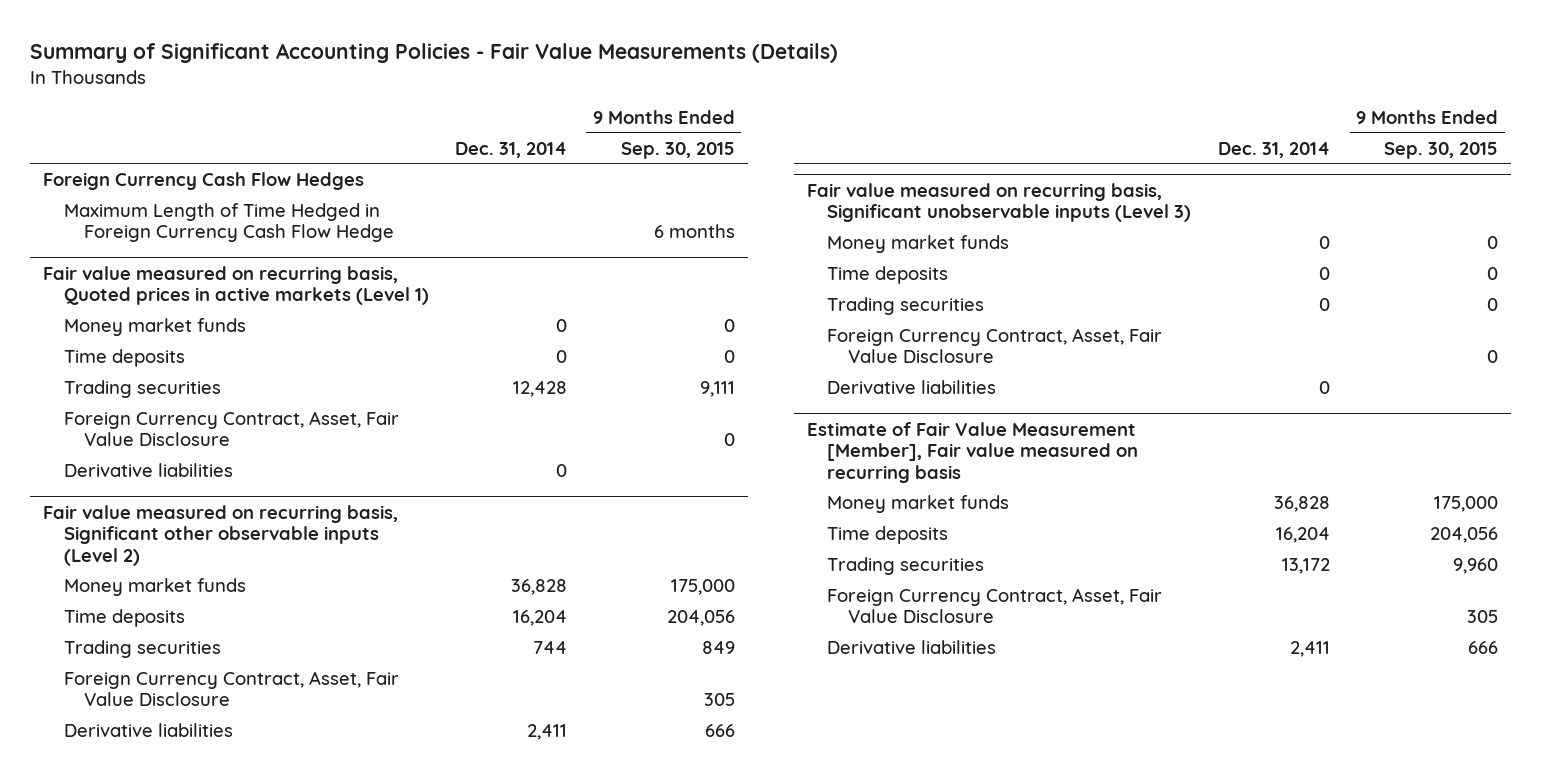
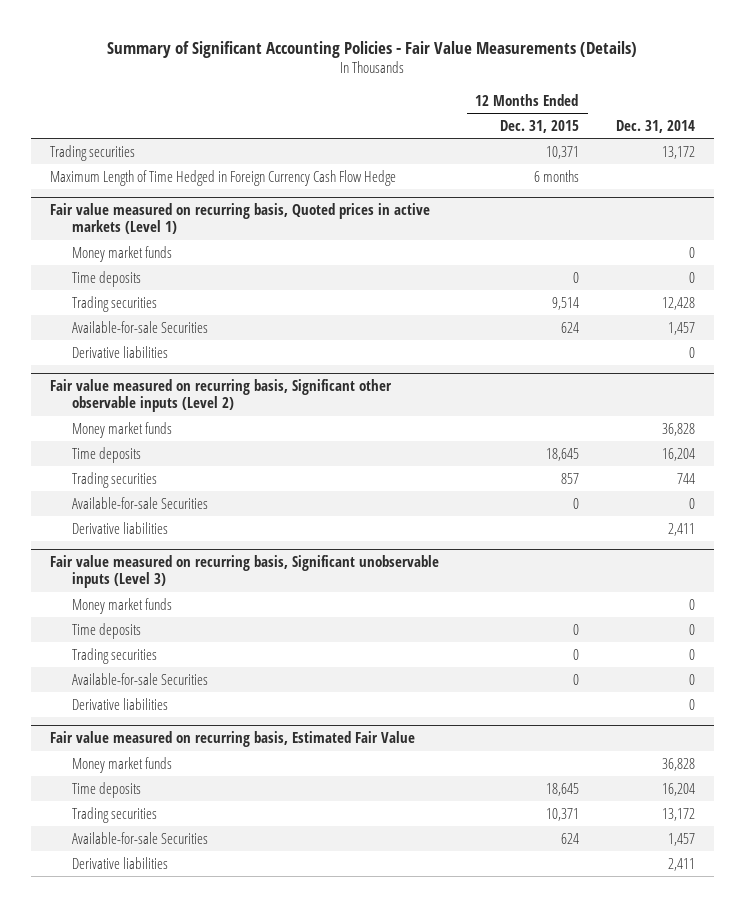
- | Dec. 31, 2014 | 9 Months Ended Sep. 30, 2015
+ | 12 Months Ended Dec. 31, 2015 | Dec. 31, 2014
- Foreign Currency Cash Flow Hedges
+ Trading securities | 10,371 | 13,172
@ Fair value measured on recurring basis, Quoted prices in active markets (Level 1)
- Foreign Currency Contract, Asset, Fair Value Disclosure | | 0
+ Available-for-sale Securities | 624 | 1,457
@ Fair value measured on recurring basis, Significant other observable inputs (Level 2)
- Foreign Currency Contract, Asset, Fair Value Disclosure | | 305
+ Available-for-sale Securities | 0 | 0
@ Fair value measured on recurring basis, Significant unobservable inputs (Level 3)
- Foreign Currency Contract, Asset, Fair Value Disclosure | | 0
+ Available-for-sale Securities | 0 | 0
- Estimate of Fair Value Measurement [Member], Fair value measured on recurring basis
+ Fair value measured on recurring basis, Estimated Fair Value
- Foreign Currency Contract, Asset, Fair Value Disclosure | | 305
+ Available-for-sale Securities | 624 | 1,457

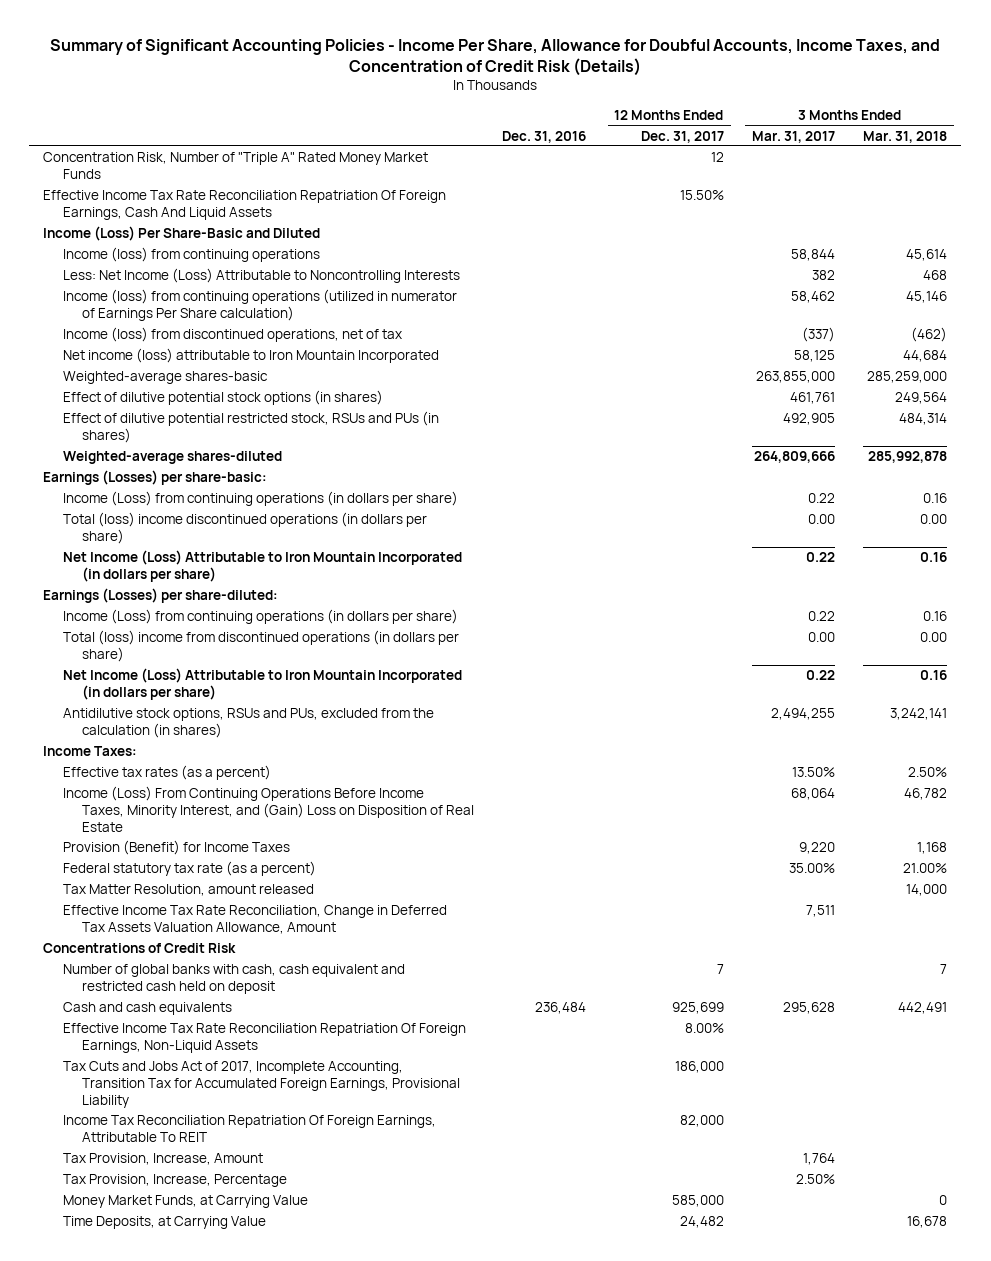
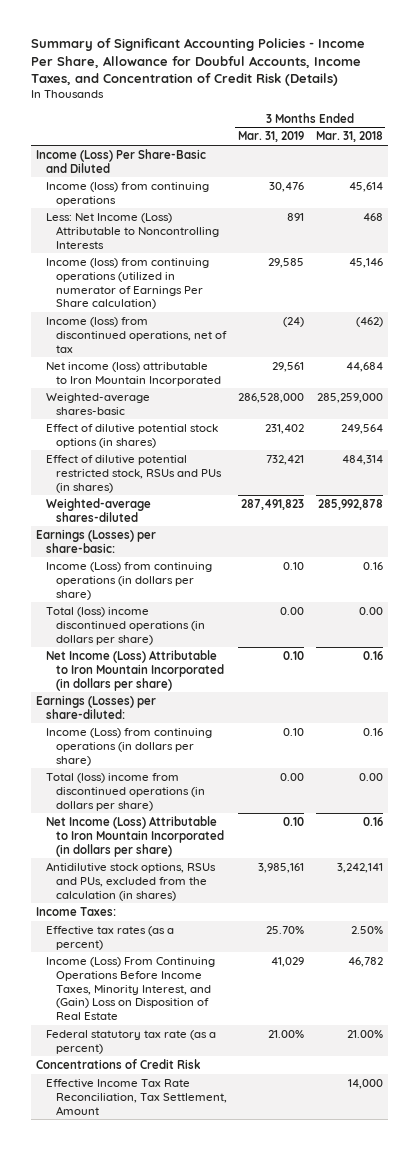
- | Dec. 31, 2016 | 12 Months Ended Dec. 31, 2017 | 3 Months Ended Mar. 31, 2017 | 3 Months Ended Mar. 31, 2018
+ | 3 Months Ended Mar. 31, 2019 | 3 Months Ended Mar. 31, 2018
- Concentration Risk, Number of "Triple A" Rated Money Market Funds | | 12 | |
- Effective Income Tax Rate Reconciliation Repatriation Of Foreign Earnings, Cash And Liquid Assets | | 15.50% | |
- Provision (Benefit) for Income Taxes | | | 9,220 | 1,168
- Tax Matter Resolution, amount released | | | | 14,000
- Effective Income Tax Rate Reconciliation, Change in Deferred Tax Assets Valuation Allowance, Amount | | | 7,511 |
- Number of global banks with cash, cash equivalent and restricted cash held on deposit | | 7 | | 7
- Cash and cash equivalents | 236,484 | 925,699 | 295,628 | 442,491
- Effective Income Tax Rate Reconciliation Repatriation Of Foreign Earnings, Non-Liquid Assets | | 8.00% | |
- Tax Cuts and Jobs Act of 2017, Incomplete Accounting, Transition Tax for Accumulated Foreign Earnings, Provisional Liability | | 186,000 | |
- Income Tax Reconciliation Repatriation Of Foreign Earnings, Attributable To REIT | | 82,000 | |
- Tax Provision, Increase, Amount | | | 1,764 |
- Tax Provision, Increase, Percentage | | | 2.50% |
- Money Market Funds, at Carrying Value | | 585,000 | | 0
- Time Deposits, at Carrying Value | | 24,482 | | 16,678
+ Effective Income Tax Rate Reconciliation, Tax Settlement, Amount | | 14,000

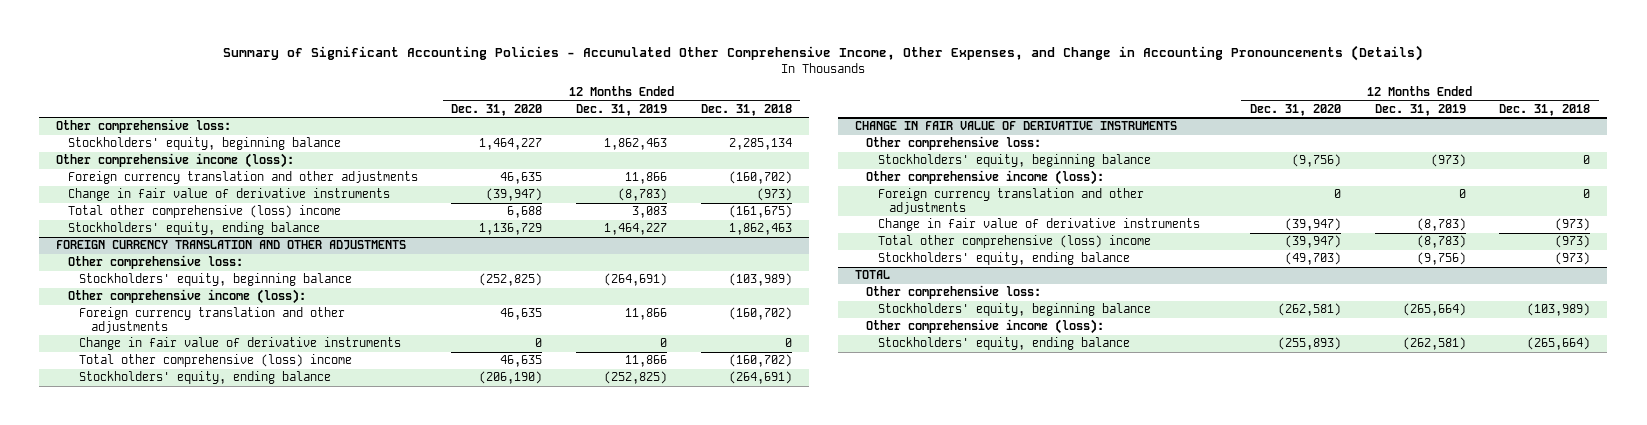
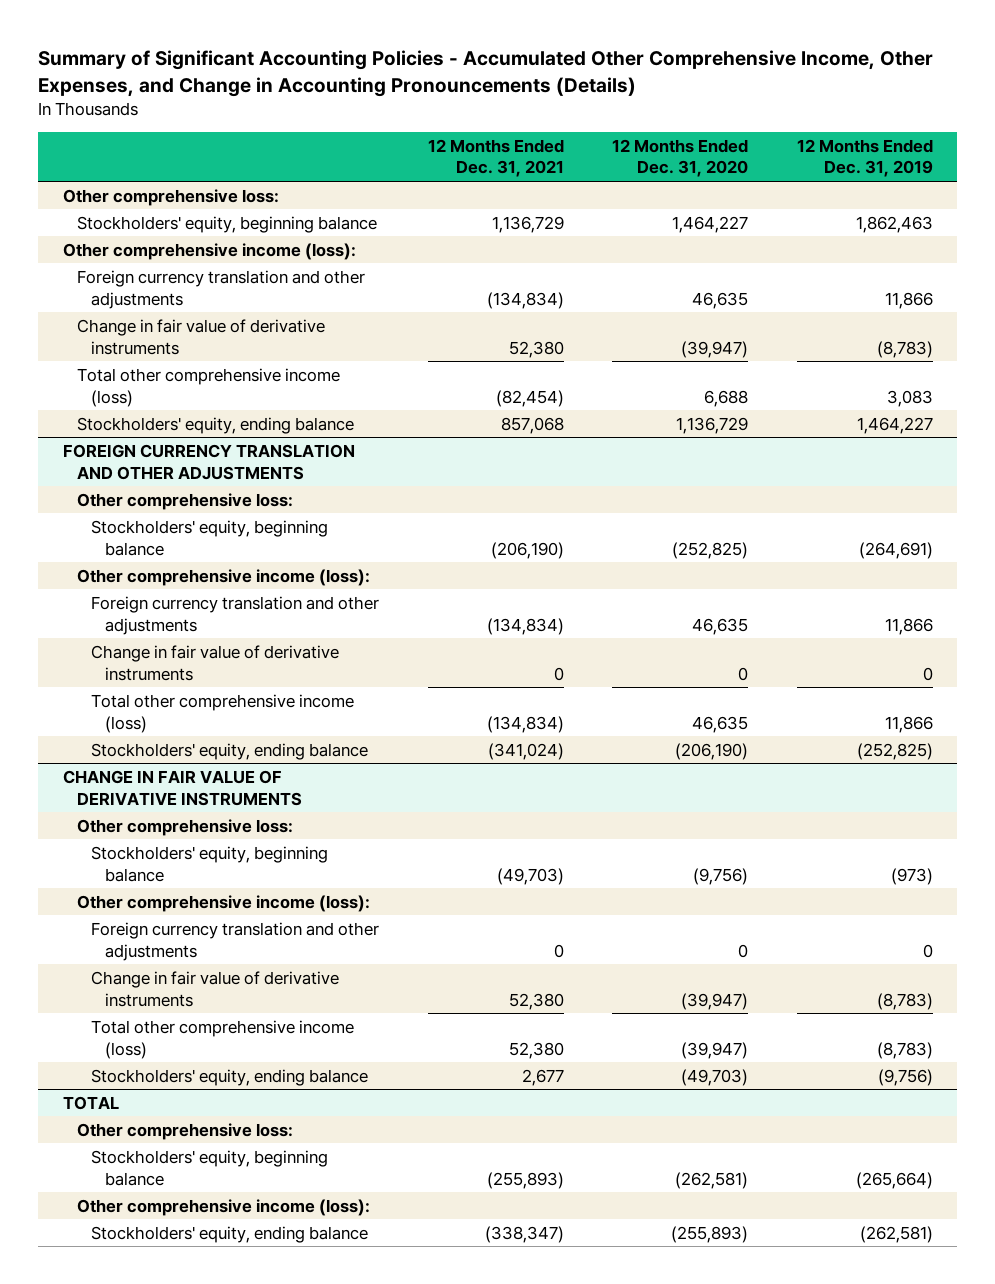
- | 12 Months Ended Dec. 31, 2020 | 12 Months Ended Dec. 31, 2019 | 12 Months Ended Dec. 31, 2018
+ | 12 Months Ended Dec. 31, 2021 | 12 Months Ended Dec. 31, 2020 | 12 Months Ended Dec. 31, 2019
- Total other comprehensive (loss) income | 6,688 | 3,083 | (161,675)
+ Total other comprehensive income (loss) | (82,454) | 6,688 | 3,083
@ FOREIGN CURRENCY TRANSLATION AND OTHER ADJUSTMENTS
- Total other comprehensive (loss) income | 46,635 | 11,866 | (160,702)
+ Total other comprehensive income (loss) | (134,834) | 46,635 | 11,866
@ CHANGE IN FAIR VALUE OF DERIVATIVE INSTRUMENTS
- Total other comprehensive (loss) income | (39,947) | (8,783) | (973)
+ Total other comprehensive income (loss) | 52,380 | (39,947) | (8,783)

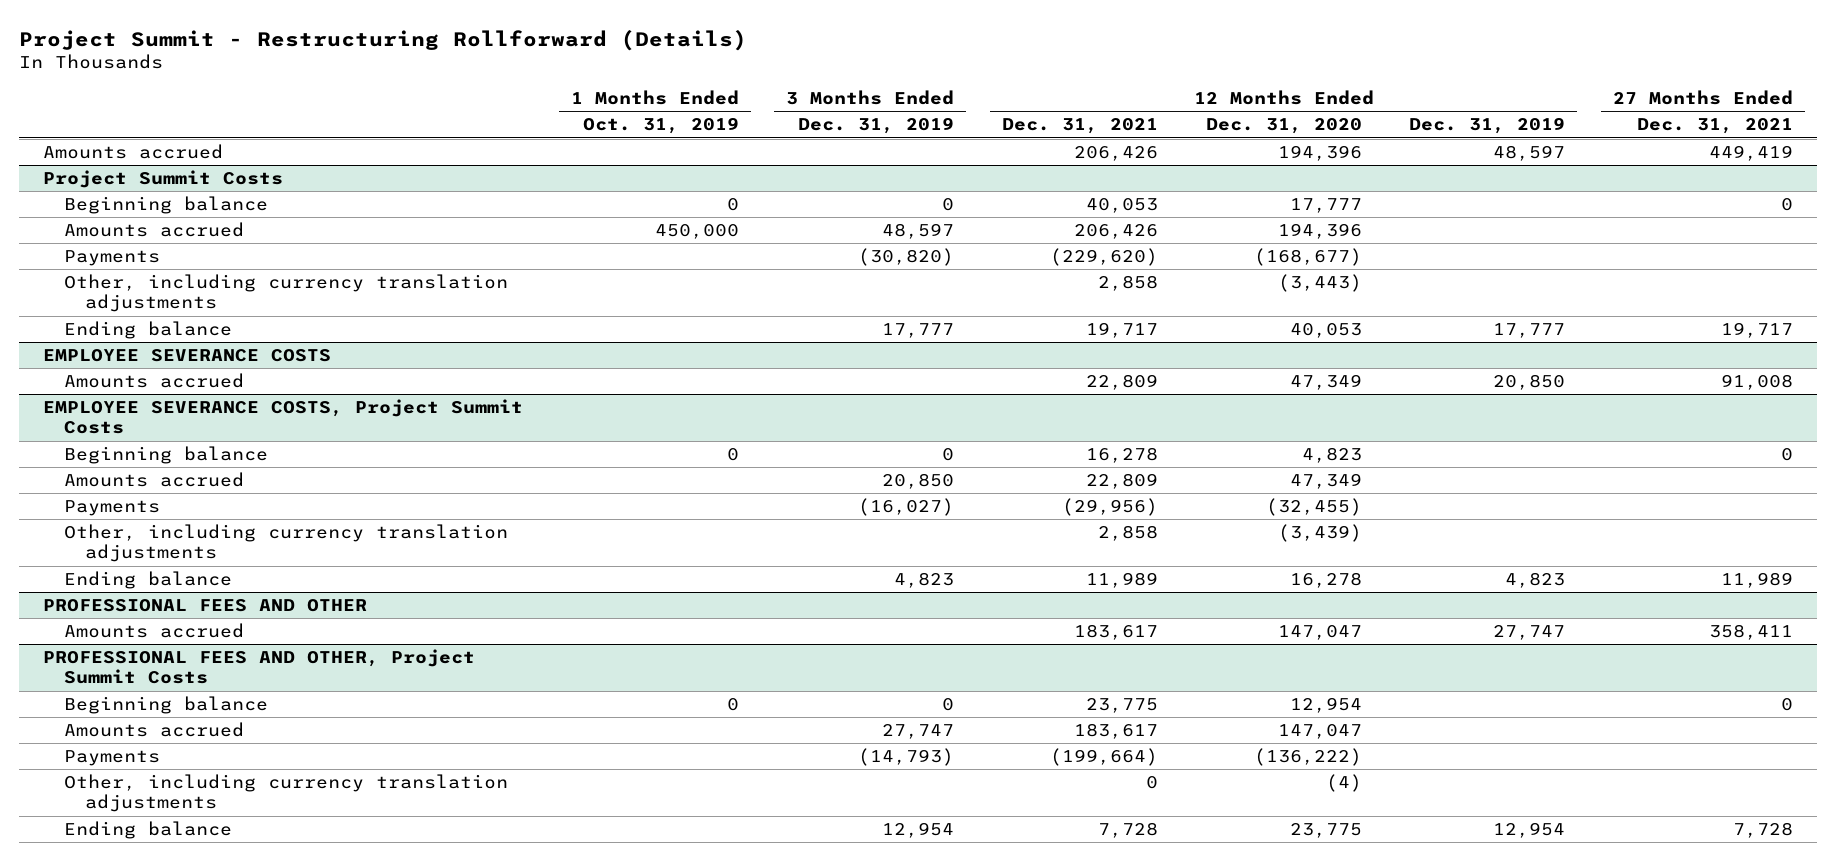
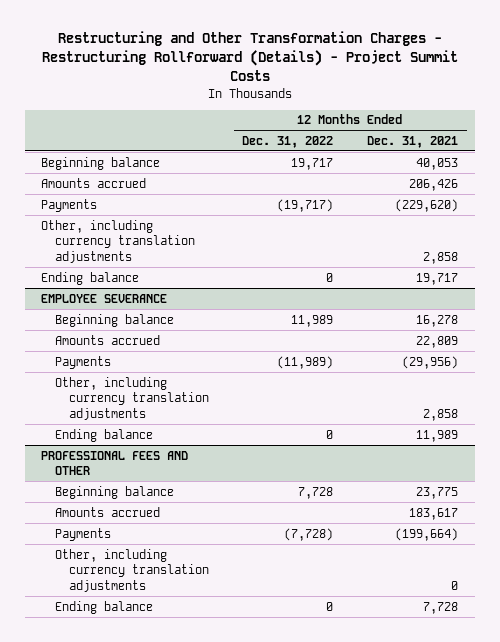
- Project Summit - Restructuring Rollforward (Details)
+ Restructuring and Other Transformation Charges - Restructuring Rollforward (Details) - Project Summit Costs
- | 1 Months Ended Oct. 31, 2019 | 3 Months Ended Dec. 31, 2019 | 12 Months Ended Dec. 31, 2021 | 12 Months Ended Dec. 31, 2020 | 12 Months Ended Dec. 31, 2019 | 27 Months Ended Dec. 31, 2021
+ | 12 Months Ended Dec. 31, 2022 | 12 Months Ended Dec. 31, 2021
- Amounts accrued | | | 206,426 | 194,396 | 48,597 | 449,419
- Project Summit Costs
- EMPLOYEE SEVERANCE COSTS
- Amounts accrued | | | 22,809 | 47,349 | 20,850 | 91,008
- EMPLOYEE SEVERANCE COSTS, Project Summit Costs
+ EMPLOYEE SEVERANCE
@ PROFESSIONAL FEES AND OTHER
- Amounts accrued | | | 183,617 | 147,047 | 27,747 | 358,411
- PROFESSIONAL FEES AND OTHER, Project Summit Costs

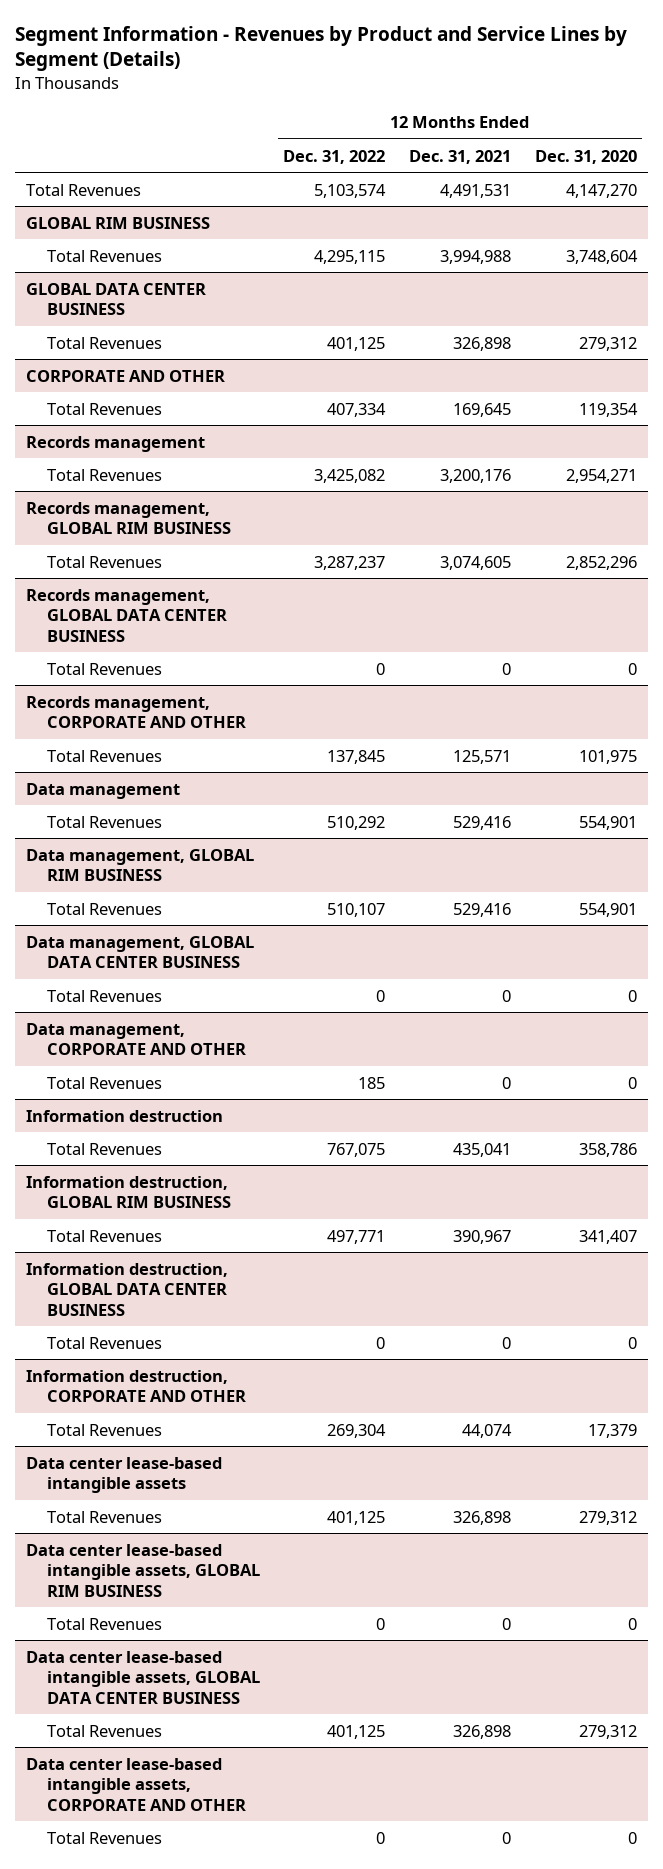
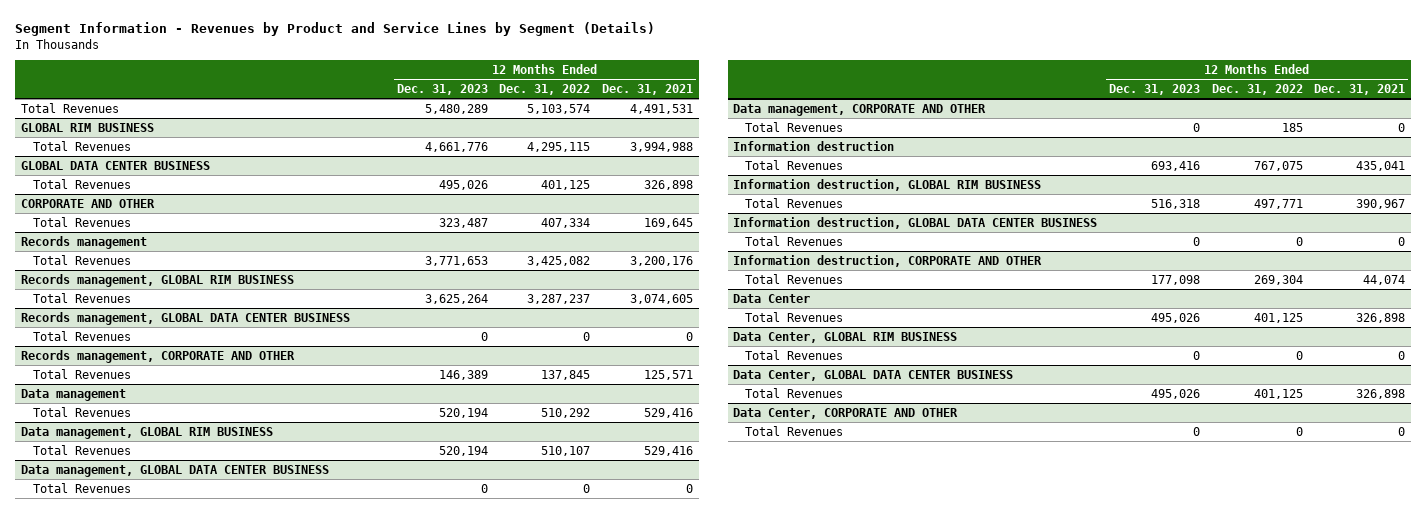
- | 12 Months Ended Dec. 31, 2022 | 12 Months Ended Dec. 31, 2021 | 12 Months Ended Dec. 31, 2020
+ | 12 Months Ended Dec. 31, 2023 | 12 Months Ended Dec. 31, 2022 | 12 Months Ended Dec. 31, 2021
- Data center lease-based intangible assets
+ Data Center
- Data center lease-based intangible assets, GLOBAL RIM BUSINESS
+ Data Center, GLOBAL RIM BUSINESS
- Data center lease-based intangible assets, GLOBAL DATA CENTER BUSINESS
+ Data Center, GLOBAL DATA CENTER BUSINESS
- Data center lease-based intangible assets, CORPORATE AND OTHER
+ Data Center, CORPORATE AND OTHER

